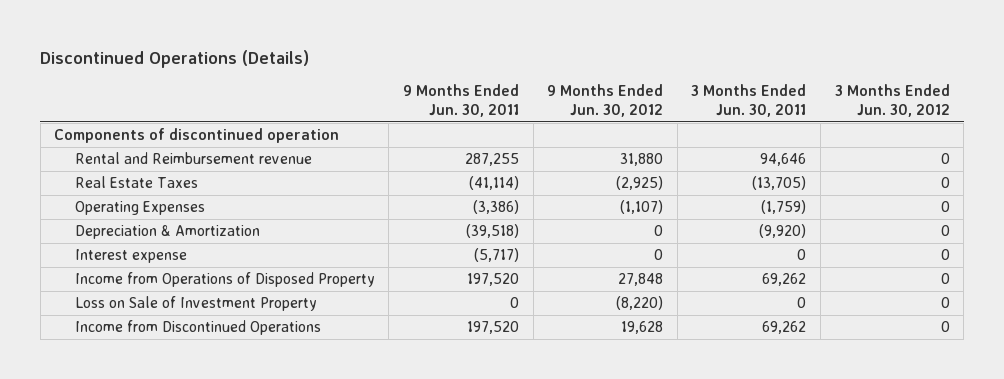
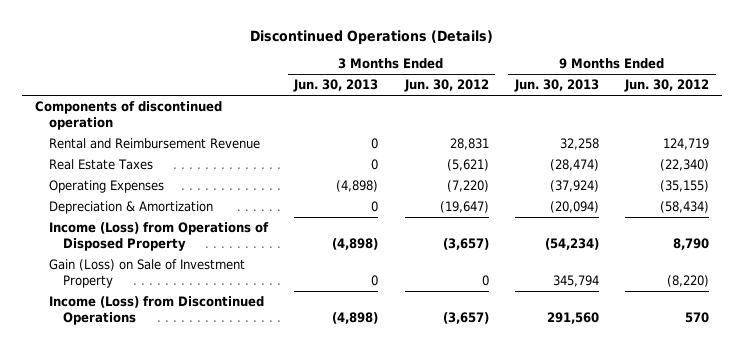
- | 9 Months Ended Jun. 30, 2011 | 9 Months Ended Jun. 30, 2012 | 3 Months Ended Jun. 30, 2011 | 3 Months Ended Jun. 30, 2012
+ | 3 Months Ended Jun. 30, 2013 | 3 Months Ended Jun. 30, 2012 | 9 Months Ended Jun. 30, 2013 | 9 Months Ended Jun. 30, 2012
- Rental and Reimbursement revenue | 287,255 | 31,880 | 94,646 | 0
- Real Estate Taxes | (41,114) | (2,925) | (13,705) | 0
- Operating Expenses | (3,386) | (1,107) | (1,759) | 0
- Depreciation & Amortization | (39,518) | 0 | (9,920) | 0
- Interest expense | (5,717) | 0 | 0 | 0
- Income from Operations of Disposed Property | 197,520 | 27,848 | 69,262 | 0
- Loss on Sale of Investment Property | 0 | (8,220) | 0 | 0
- Income from Discontinued Operations | 197,520 | 19,628 | 69,262 | 0
+ Rental and Reimbursement Revenue | 0 | 28,831 | 32,258 | 124,719
+ Real Estate Taxes | 0 | (5,621) | (28,474) | (22,340)
+ Operating Expenses | (4,898) | (7,220) | (37,924) | (35,155)
+ Depreciation & Amortization | 0 | (19,647) | (20,094) | (58,434)
+ Income (Loss) from Operations of Disposed Property | (4,898) | (3,657) | (54,234) | 8,790
+ Gain (Loss) on Sale of Investment Property | 0 | 0 | 345,794 | (8,220)
+ Income (Loss) from Discontinued Operations | (4,898) | (3,657) | 291,560 | 570

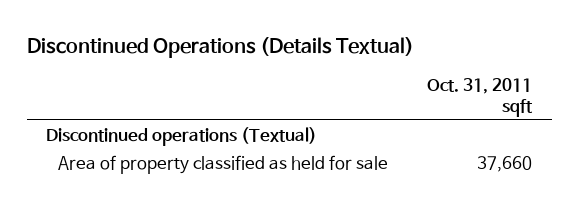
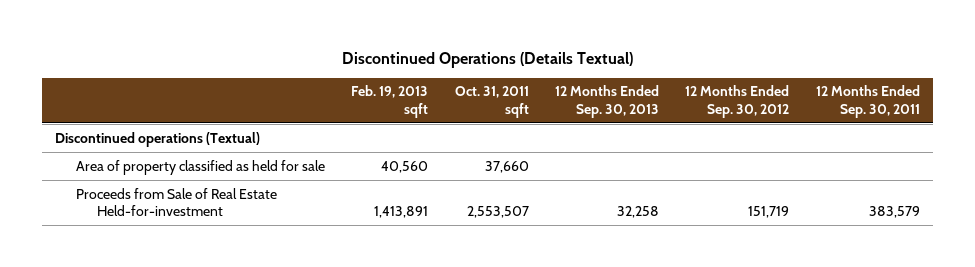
- | Oct. 31, 2011 sqft
+ | Feb. 19, 2013 sqft | Oct. 31, 2011 sqft | 12 Months Ended Sep. 30, 2013 | 12 Months Ended Sep. 30, 2012 | 12 Months Ended Sep. 30, 2011
+ Proceeds from Sale of Real Estate Held-for-investment | 1,413,891 | 2,553,507 | 32,258 | 151,719 | 383,579

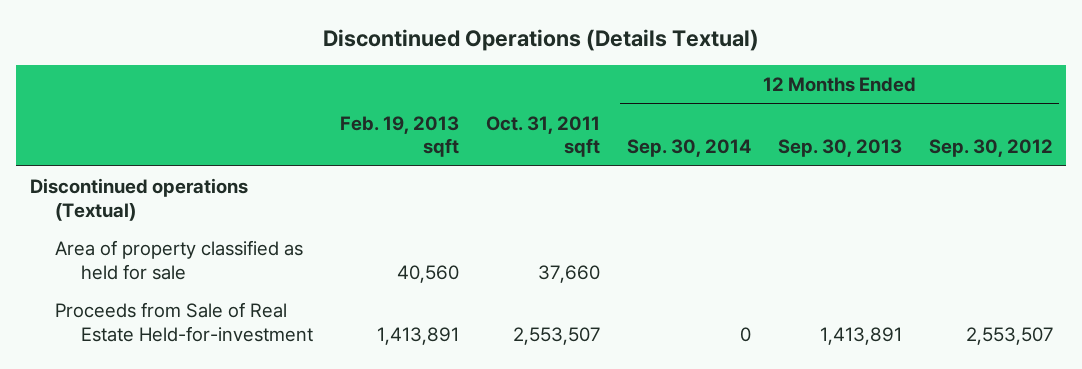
- | Feb. 19, 2013 sqft | Oct. 31, 2011 sqft | 12 Months Ended Sep. 30, 2013 | 12 Months Ended Sep. 30, 2012 | 12 Months Ended Sep. 30, 2011
+ | Feb. 19, 2013 sqft | Oct. 31, 2011 sqft | 12 Months Ended Sep. 30, 2014 | 12 Months Ended Sep. 30, 2013 | 12 Months Ended Sep. 30, 2012
- Proceeds from Sale of Real Estate Held-for-investment | 1,413,891 | 2,553,507 | 32,258 | 151,719 | 383,579
+ Proceeds from Sale of Real Estate Held-for-investment | 1,413,891 | 2,553,507 | 0 | 1,413,891 | 2,553,507

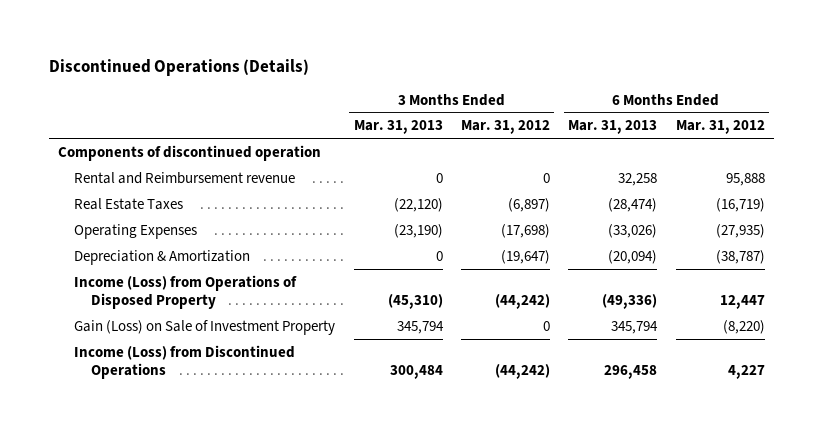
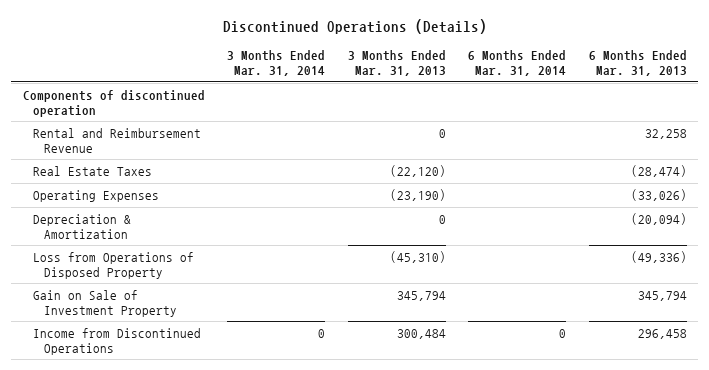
- | 3 Months Ended Mar. 31, 2013 | 3 Months Ended Mar. 31, 2012 | 6 Months Ended Mar. 31, 2013 | 6 Months Ended Mar. 31, 2012
+ | 3 Months Ended Mar. 31, 2014 | 3 Months Ended Mar. 31, 2013 | 6 Months Ended Mar. 31, 2014 | 6 Months Ended Mar. 31, 2013
- Rental and Reimbursement revenue | 0 | 0 | 32,258 | 95,888
+ Rental and Reimbursement Revenue | | 0 | | 32,258
- Income (Loss) from Operations of Disposed Property | (45,310) | (44,242) | (49,336) | 12,447
- Gain (Loss) on Sale of Investment Property | 345,794 | 0 | 345,794 | (8,220)
- Income (Loss) from Discontinued Operations | 300,484 | (44,242) | 296,458 | 4,227
+ Loss from Operations of Disposed Property | | (45,310) | | (49,336)
+ Gain on Sale of Investment Property | | 345,794 | | 345,794
+ Income from Discontinued Operations | 0 | 300,484 | 0 | 296,458

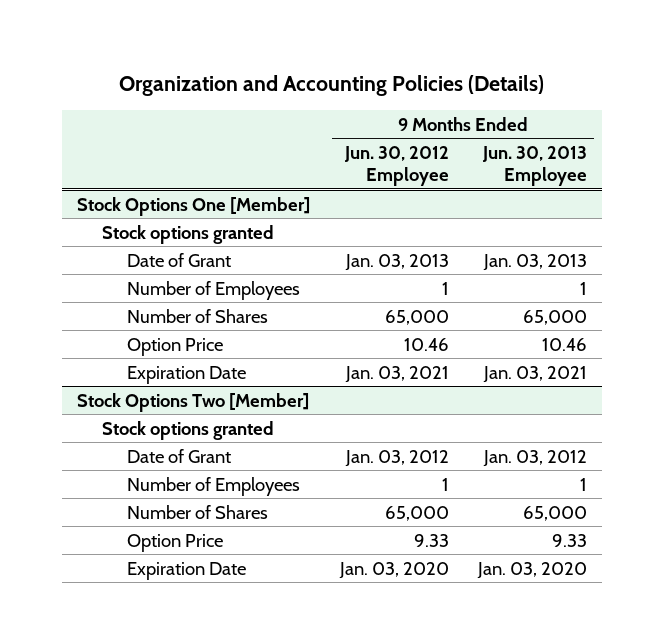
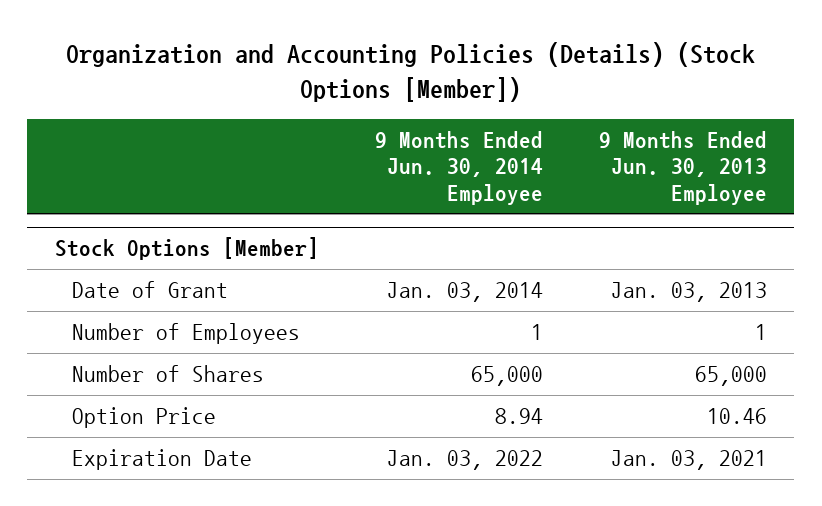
- Organization and Accounting Policies (Details)
+ Organization and Accounting Policies (Details) (Stock Options [Member])
- | 9 Months Ended Jun. 30, 2012 Employee | 9 Months Ended Jun. 30, 2013 Employee
+ | 9 Months Ended Jun. 30, 2014 Employee | 9 Months Ended Jun. 30, 2013 Employee
- Stock Options One [Member]
- Stock options granted
+ Stock Options [Member]
- Stock Options Two [Member]
- Stock options granted
- Date of Grant | Jan. 03, 2012 | Jan. 03, 2012
- Number of Employees | 1 | 1
- Number of Shares | 65,000 | 65,000
- Option Price | 9.33 | 9.33
- Expiration Date | Jan. 03, 2020 | Jan. 03, 2020

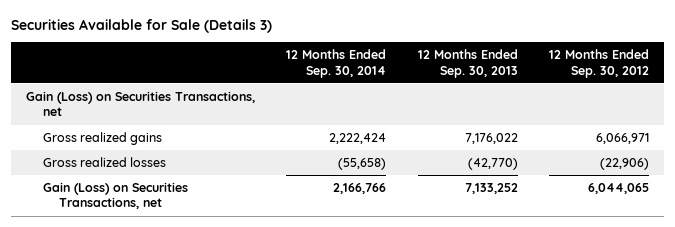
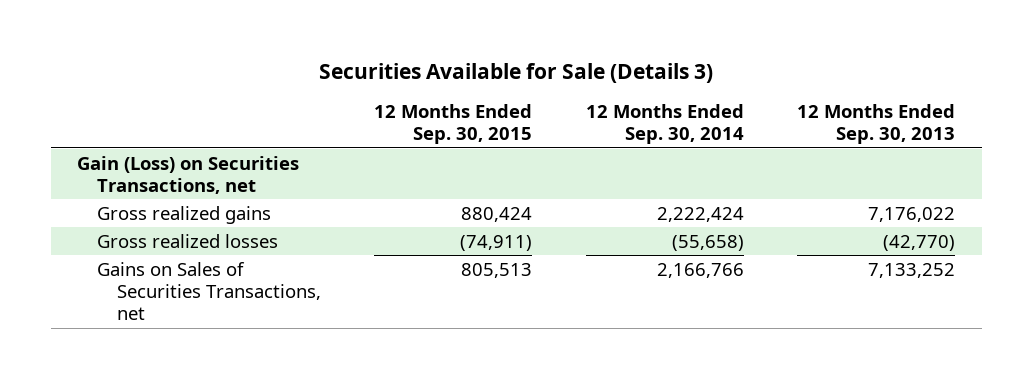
- | 12 Months Ended Sep. 30, 2014 | 12 Months Ended Sep. 30, 2013 | 12 Months Ended Sep. 30, 2012
+ | 12 Months Ended Sep. 30, 2015 | 12 Months Ended Sep. 30, 2014 | 12 Months Ended Sep. 30, 2013
- Gain (Loss) on Securities Transactions, net | 2,166,766 | 7,133,252 | 6,044,065
+ Gains on Sales of Securities Transactions, net | 805,513 | 2,166,766 | 7,133,252

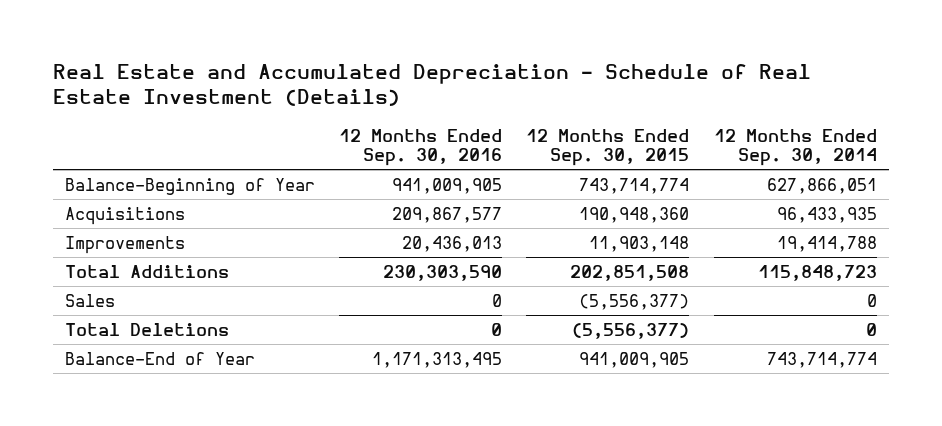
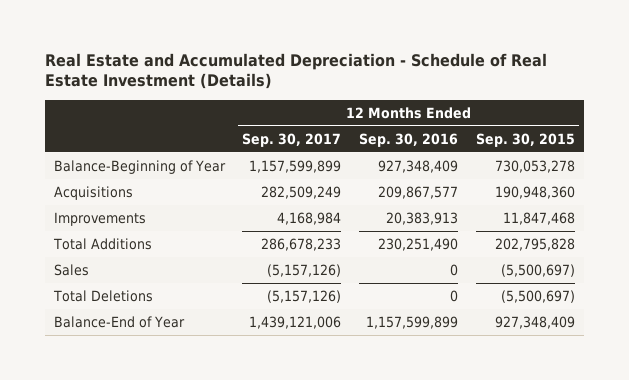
- | 12 Months Ended Sep. 30, 2016 | 12 Months Ended Sep. 30, 2015 | 12 Months Ended Sep. 30, 2014
+ | 12 Months Ended Sep. 30, 2017 | 12 Months Ended Sep. 30, 2016 | 12 Months Ended Sep. 30, 2015
- Balance-Beginning of Year | 941,009,905 | 743,714,774 | 627,866,051
+ Balance-Beginning of Year | 1,157,599,899 | 927,348,409 | 730,053,278
- Improvements | 20,436,013 | 11,903,148 | 19,414,788
- Total Additions | 230,303,590 | 202,851,508 | 115,848,723
- Sales | 0 | (5,556,377) | 0
- Total Deletions | 0 | (5,556,377) | 0
- Balance-End of Year | 1,171,313,495 | 941,009,905 | 743,714,774
+ Improvements | 4,168,984 | 20,383,913 | 11,847,468
+ Total Additions | 286,678,233 | 230,251,490 | 202,795,828
+ Sales | (5,157,126) | 0 | (5,500,697)
+ Total Deletions | (5,157,126) | 0 | (5,500,697)
+ Balance-End of Year | 1,439,121,006 | 1,157,599,899 | 927,348,409

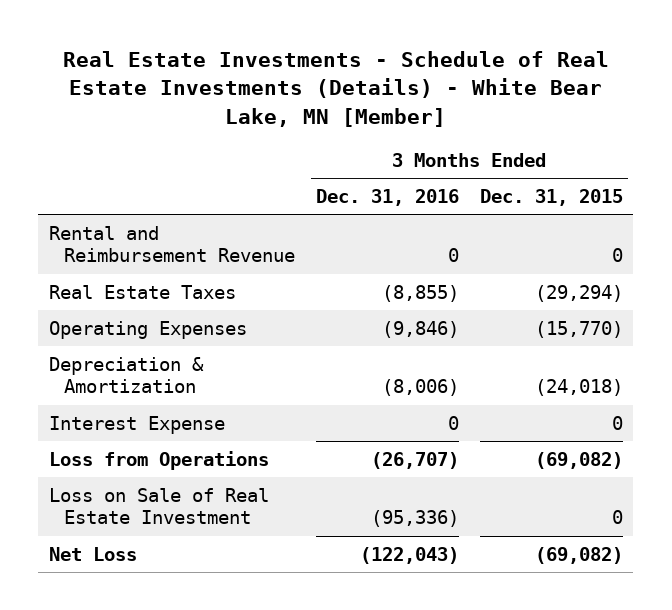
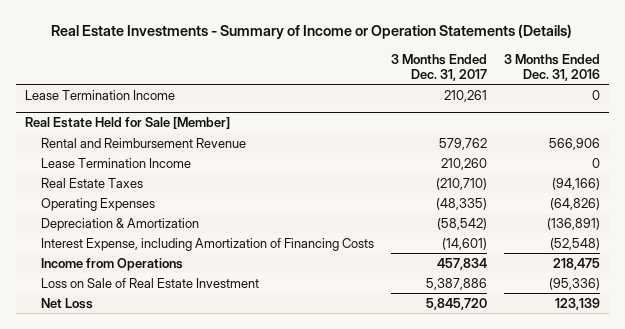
- Real Estate Investments - Schedule of Real Estate Investments (Details) - White Bear Lake, MN [Member]
+ Real Estate Investments - Summary of Income or Operation Statements (Details)
- | 3 Months Ended Dec. 31, 2016 | 3 Months Ended Dec. 31, 2015
+ | 3 Months Ended Dec. 31, 2017 | 3 Months Ended Dec. 31, 2016
- Rental and Reimbursement Revenue | 0 | 0
- Real Estate Taxes | (8,855) | (29,294)
- Operating Expenses | (9,846) | (15,770)
- Depreciation & Amortization | (8,006) | (24,018)
- Interest Expense | 0 | 0
- Loss from Operations | (26,707) | (69,082)
+ Lease Termination Income | 210,261 | 0
+ Real Estate Held for Sale [Member]
+ Rental and Reimbursement Revenue | 579,762 | 566,906
+ Lease Termination Income | 210,260 | 0
+ Real Estate Taxes | (210,710) | (94,166)
+ Operating Expenses | (48,335) | (64,826)
+ Depreciation & Amortization | (58,542) | (136,891)
+ Interest Expense, including Amortization of Financing Costs | (14,601) | (52,548)
+ Income from Operations | 457,834 | 218,475
- Net Loss | (122,043) | (69,082)
+ Net Loss | 5,845,720 | 123,139

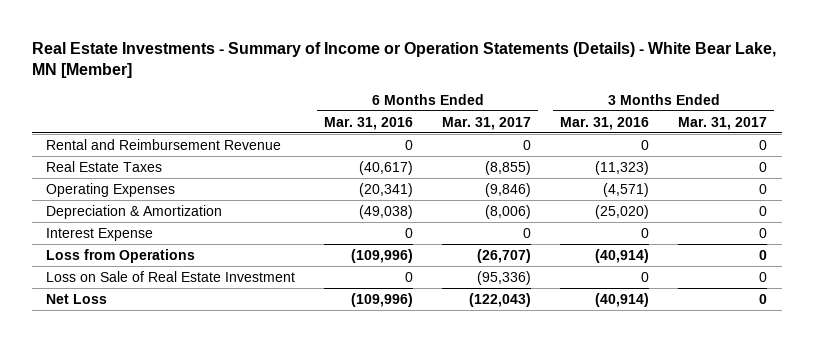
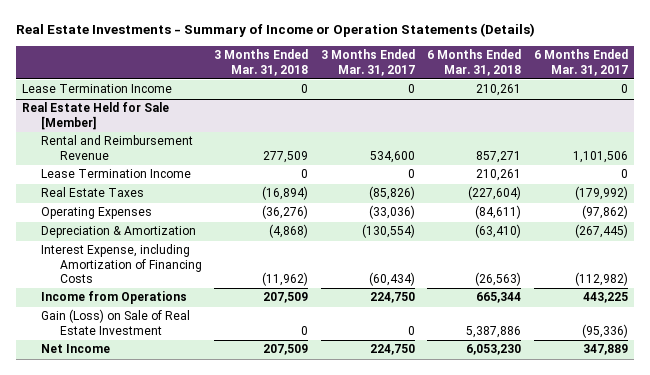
- Real Estate Investments - Summary of Income or Operation Statements (Details) - White Bear Lake, MN [Member]
+ Real Estate Investments - Summary of Income or Operation Statements (Details)
- | 6 Months Ended Mar. 31, 2016 | 6 Months Ended Mar. 31, 2017 | 3 Months Ended Mar. 31, 2016 | 3 Months Ended Mar. 31, 2017
+ | 3 Months Ended Mar. 31, 2018 | 3 Months Ended Mar. 31, 2017 | 6 Months Ended Mar. 31, 2018 | 6 Months Ended Mar. 31, 2017
- Rental and Reimbursement Revenue | 0 | 0 | 0 | 0
- Real Estate Taxes | (40,617) | (8,855) | (11,323) | 0
- Operating Expenses | (20,341) | (9,846) | (4,571) | 0
- Depreciation & Amortization | (49,038) | (8,006) | (25,020) | 0
- Interest Expense | 0 | 0 | 0 | 0
- Loss from Operations | (109,996) | (26,707) | (40,914) | 0
- Loss on Sale of Real Estate Investment | 0 | (95,336) | 0 | 0
- Net Loss | (109,996) | (122,043) | (40,914) | 0
+ Lease Termination Income | 0 | 0 | 210,261 | 0
+ Real Estate Held for Sale [Member]
+ Rental and Reimbursement Revenue | 277,509 | 534,600 | 857,271 | 1,101,506
+ Lease Termination Income | 0 | 0 | 210,261 | 0
+ Real Estate Taxes | (16,894) | (85,826) | (227,604) | (179,992)
+ Operating Expenses | (36,276) | (33,036) | (84,611) | (97,862)
+ Depreciation & Amortization | (4,868) | (130,554) | (63,410) | (267,445)
+ Interest Expense, including Amortization of Financing Costs | (11,962) | (60,434) | (26,563) | (112,982)
+ Income from Operations | 207,509 | 224,750 | 665,344 | 443,225
+ Gain (Loss) on Sale of Real Estate Investment | 0 | 0 | 5,387,886 | (95,336)
+ Net Income | 207,509 | 224,750 | 6,053,230 | 347,889

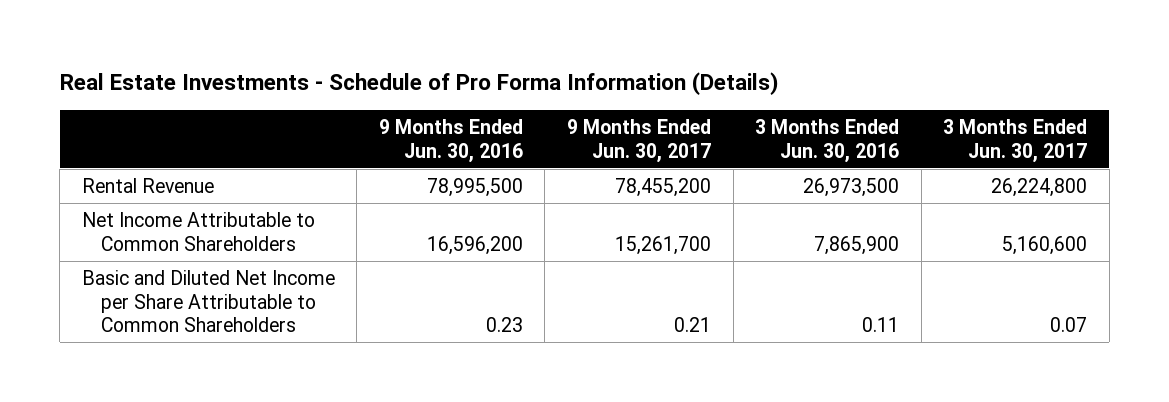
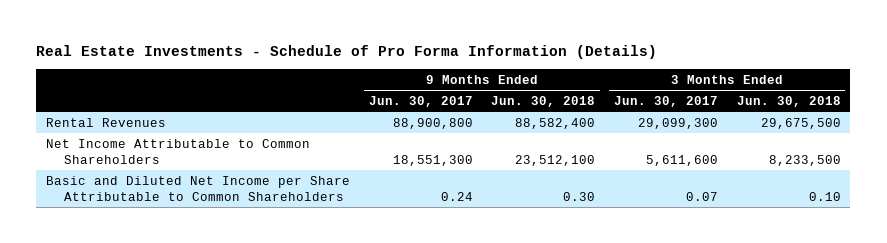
- | 9 Months Ended Jun. 30, 2016 | 9 Months Ended Jun. 30, 2017 | 3 Months Ended Jun. 30, 2016 | 3 Months Ended Jun. 30, 2017
+ | 9 Months Ended Jun. 30, 2017 | 9 Months Ended Jun. 30, 2018 | 3 Months Ended Jun. 30, 2017 | 3 Months Ended Jun. 30, 2018
- Rental Revenue | 78,995,500 | 78,455,200 | 26,973,500 | 26,224,800
- Net Income Attributable to Common Shareholders | 16,596,200 | 15,261,700 | 7,865,900 | 5,160,600
- Basic and Diluted Net Income per Share Attributable to Common Shareholders | 0.23 | 0.21 | 0.11 | 0.07
+ Rental Revenues | 88,900,800 | 88,582,400 | 29,099,300 | 29,675,500
+ Net Income Attributable to Common Shareholders | 18,551,300 | 23,512,100 | 5,611,600 | 8,233,500
+ Basic and Diluted Net Income per Share Attributable to Common Shareholders | 0.24 | 0.30 | 0.07 | 0.10

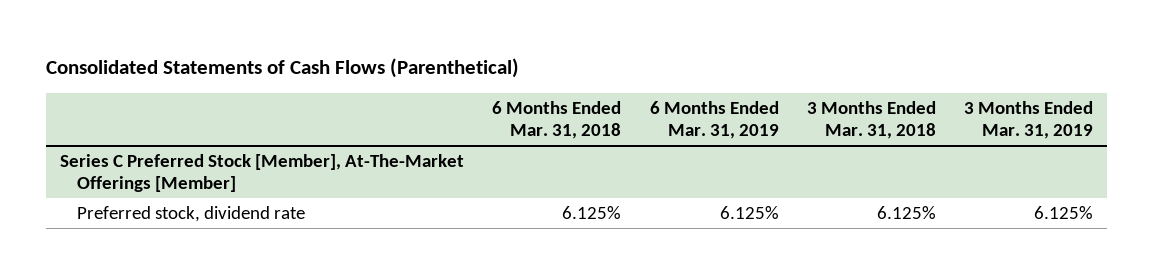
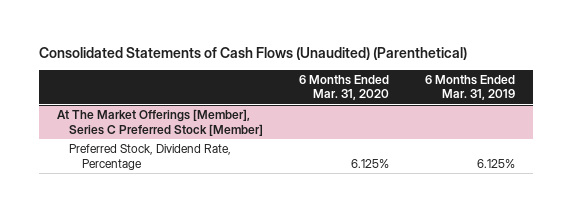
- Consolidated Statements of Cash Flows (Parenthetical)
+ Consolidated Statements of Cash Flows (Unaudited) (Parenthetical)
- | 6 Months Ended Mar. 31, 2018 | 6 Months Ended Mar. 31, 2019 | 3 Months Ended Mar. 31, 2018 | 3 Months Ended Mar. 31, 2019
+ | 6 Months Ended Mar. 31, 2020 | 6 Months Ended Mar. 31, 2019
- Series C Preferred Stock [Member], At-The-Market Offerings [Member]
- Preferred stock, dividend rate | 6.125% | 6.125% | 6.125% | 6.125%
+ At The Market Offerings [Member], Series C Preferred Stock [Member]
+ Preferred Stock, Dividend Rate, Percentage | 6.125% | 6.125%

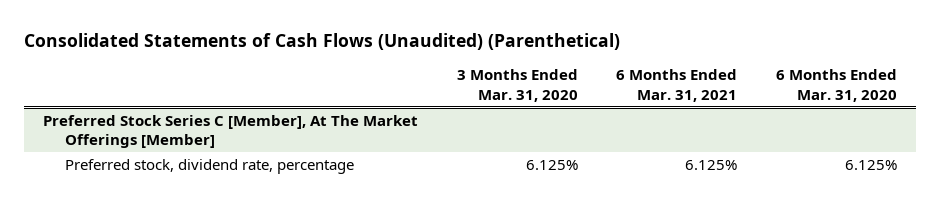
- | 6 Months Ended Mar. 31, 2020 | 6 Months Ended Mar. 31, 2019
+ | 3 Months Ended Mar. 31, 2020 | 6 Months Ended Mar. 31, 2021 | 6 Months Ended Mar. 31, 2020
- At The Market Offerings [Member], Series C Preferred Stock [Member]
- Preferred Stock, Dividend Rate, Percentage | 6.125% | 6.125%
+ Preferred Stock Series C [Member], At The Market Offerings [Member]
+ Preferred stock, dividend rate, percentage | 6.125% | 6.125% | 6.125%

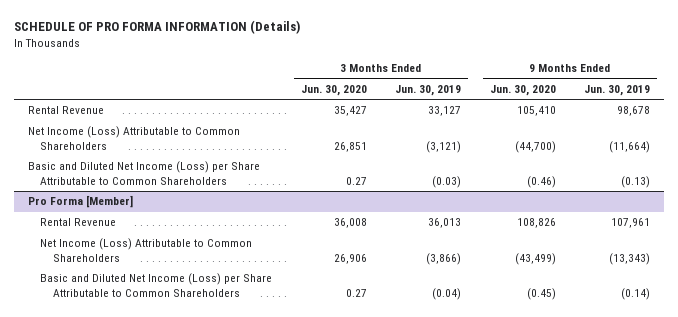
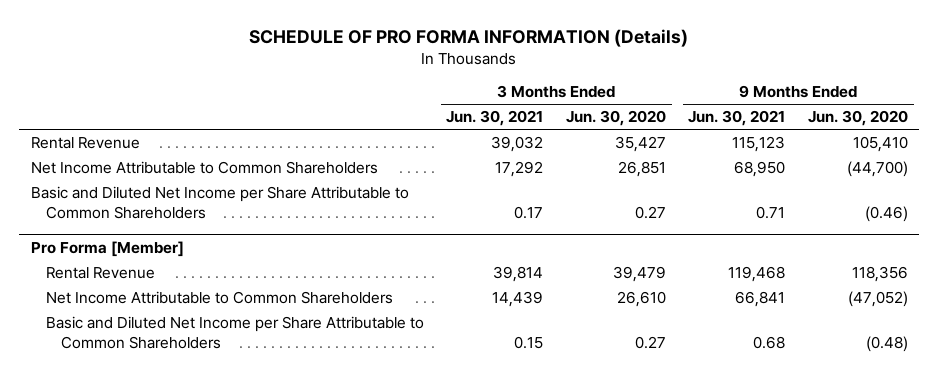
- | 3 Months Ended Jun. 30, 2020 | 3 Months Ended Jun. 30, 2019 | 9 Months Ended Jun. 30, 2020 | 9 Months Ended Jun. 30, 2019
+ | 3 Months Ended Jun. 30, 2021 | 3 Months Ended Jun. 30, 2020 | 9 Months Ended Jun. 30, 2021 | 9 Months Ended Jun. 30, 2020
- Net Income (Loss) Attributable to Common Shareholders | 26,851 | (3,121) | (44,700) | (11,664)
- Basic and Diluted Net Income (Loss) per Share Attributable to Common Shareholders | 0.27 | (0.03) | (0.46) | (0.13)
+ Net Income Attributable to Common Shareholders | 17,292 | 26,851 | 68,950 | (44,700)
+ Basic and Diluted Net Income per Share Attributable to Common Shareholders | 0.17 | 0.27 | 0.71 | (0.46)
@ Pro Forma [Member]
- Rental Revenue | 36,008 | 36,013 | 108,826 | 107,961
- Net Income (Loss) Attributable to Common Shareholders | 26,906 | (3,866) | (43,499) | (13,343)
- Basic and Diluted Net Income (Loss) per Share Attributable to Common Shareholders | 0.27 | (0.04) | (0.45) | (0.14)
+ Rental Revenue | 39,814 | 39,479 | 119,468 | 118,356
+ Net Income Attributable to Common Shareholders | 14,439 | 26,610 | 66,841 | (47,052)
+ Basic and Diluted Net Income per Share Attributable to Common Shareholders | 0.15 | 0.27 | 0.68 | (0.48)

